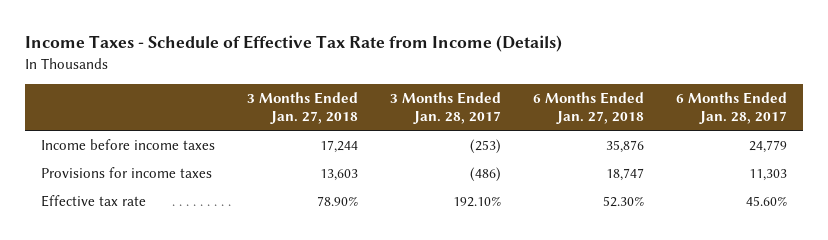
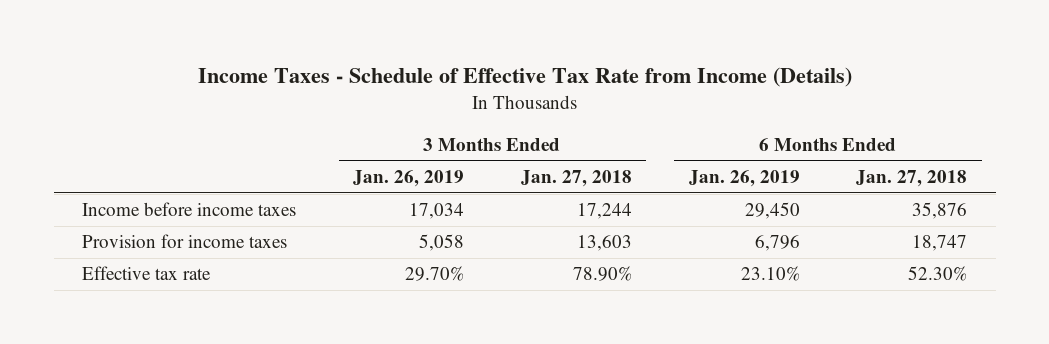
- | 3 Months Ended Jan. 27, 2018 | 3 Months Ended Jan. 28, 2017 | 6 Months Ended Jan. 27, 2018 | 6 Months Ended Jan. 28, 2017
+ | 3 Months Ended Jan. 26, 2019 | 3 Months Ended Jan. 27, 2018 | 6 Months Ended Jan. 26, 2019 | 6 Months Ended Jan. 27, 2018
- Provisions for income taxes | 13,603 | (486) | 18,747 | 11,303
+ Provision for income taxes | 5,058 | 13,603 | 6,796 | 18,747

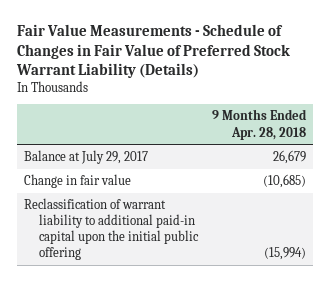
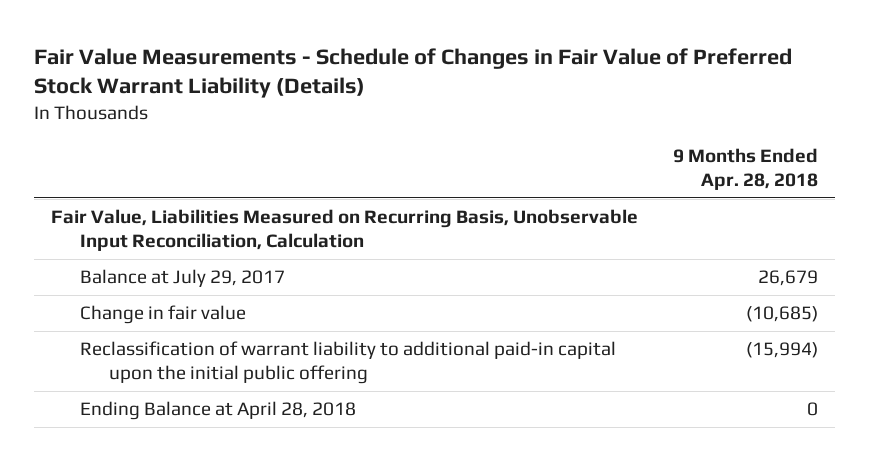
+ Fair Value, Liabilities Measured on Recurring Basis, Unobservable Input Reconciliation, Calculation
+ Ending Balance at April 28, 2018 | 0

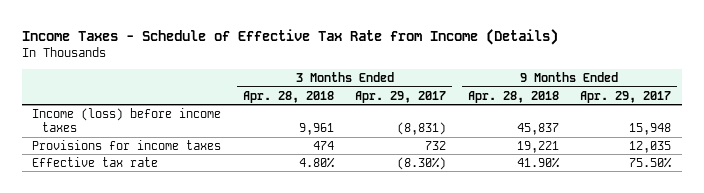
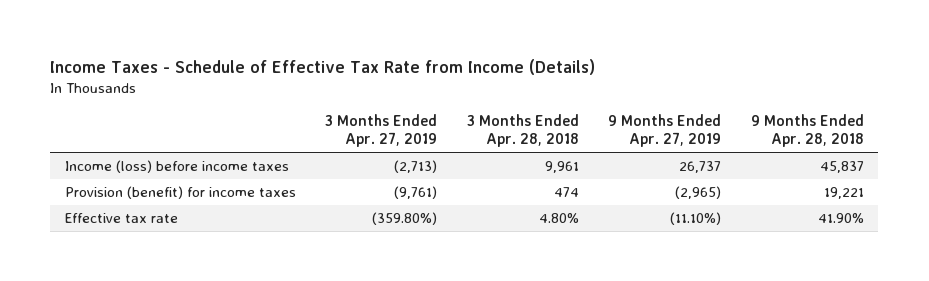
- | 3 Months Ended Apr. 28, 2018 | 3 Months Ended Apr. 29, 2017 | 9 Months Ended Apr. 28, 2018 | 9 Months Ended Apr. 29, 2017
+ | 3 Months Ended Apr. 27, 2019 | 3 Months Ended Apr. 28, 2018 | 9 Months Ended Apr. 27, 2019 | 9 Months Ended Apr. 28, 2018
- Provisions for income taxes | 474 | 732 | 19,221 | 12,035
+ Provision (benefit) for income taxes | (9,761) | 474 | (2,965) | 19,221

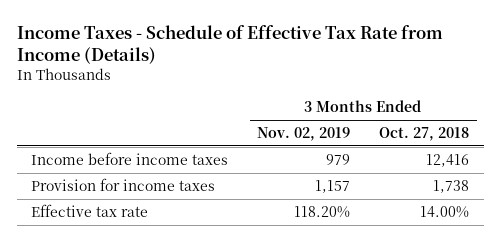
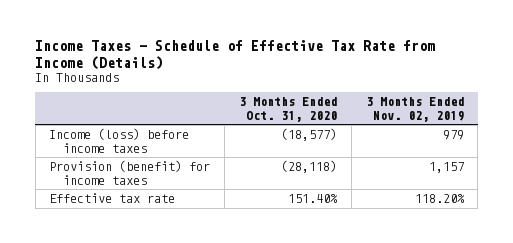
- | 3 Months Ended Nov. 02, 2019 | 3 Months Ended Oct. 27, 2018
+ | 3 Months Ended Oct. 31, 2020 | 3 Months Ended Nov. 02, 2019
- Income before income taxes | 979 | 12,416
- Provision for income taxes | 1,157 | 1,738
+ Income (loss) before income taxes | (18,577) | 979
+ Provision (benefit) for income taxes | (28,118) | 1,157

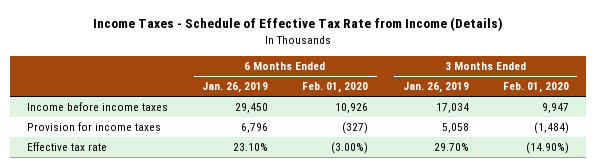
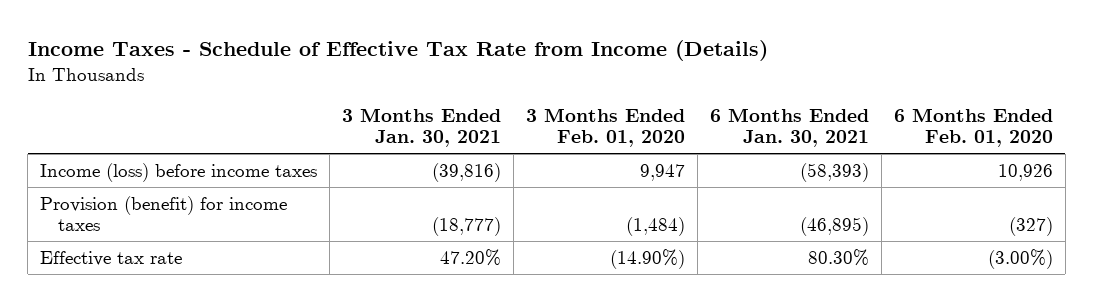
- | 6 Months Ended Jan. 26, 2019 | 6 Months Ended Feb. 01, 2020 | 3 Months Ended Jan. 26, 2019 | 3 Months Ended Feb. 01, 2020
+ | 3 Months Ended Jan. 30, 2021 | 3 Months Ended Feb. 01, 2020 | 6 Months Ended Jan. 30, 2021 | 6 Months Ended Feb. 01, 2020
- Income before income taxes | 29,450 | 10,926 | 17,034 | 9,947
- Provision for income taxes | 6,796 | (327) | 5,058 | (1,484)
+ Income (loss) before income taxes | (39,816) | 9,947 | (58,393) | 10,926
+ Provision (benefit) for income taxes | (18,777) | (1,484) | (46,895) | (327)

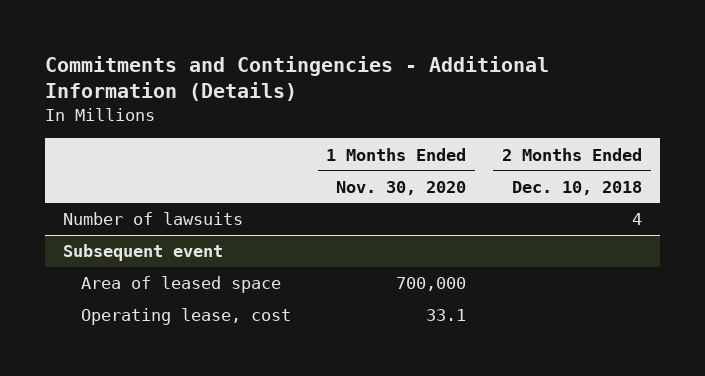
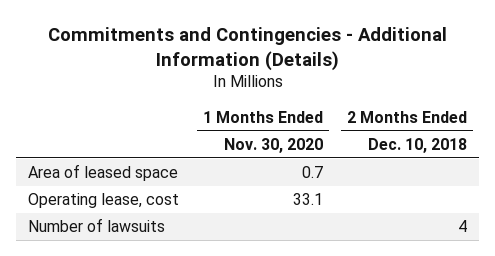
- Subsequent event
- Area of leased space | 700,000 |
+ Area of leased space | 0.7 |
moved down: Number of lawsuits | | 4

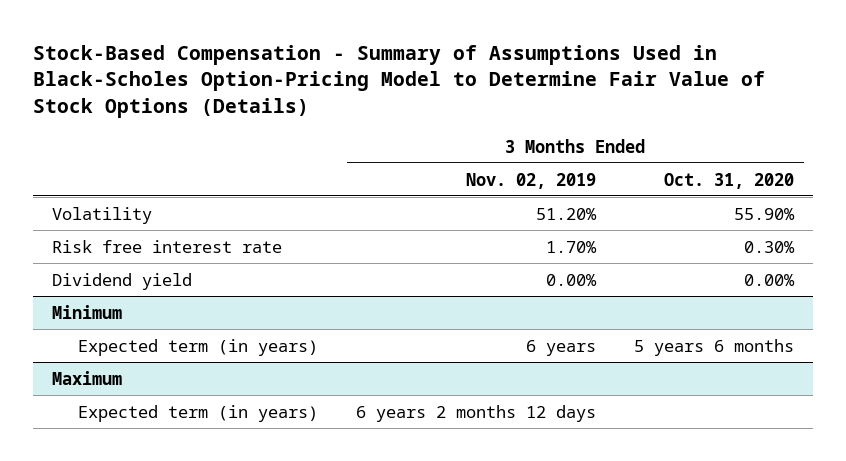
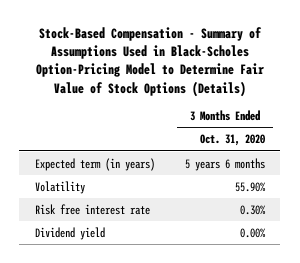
- | 3 Months Ended Nov. 02, 2019 | 3 Months Ended Oct. 31, 2020
+ | 3 Months Ended Oct. 31, 2020
+ Expected term (in years) | 5 years 6 months
- Minimum
- Expected term (in years) | 6 years | 5 years 6 months
- Maximum
- Expected term (in years) | 6 years 2 months 12 days |

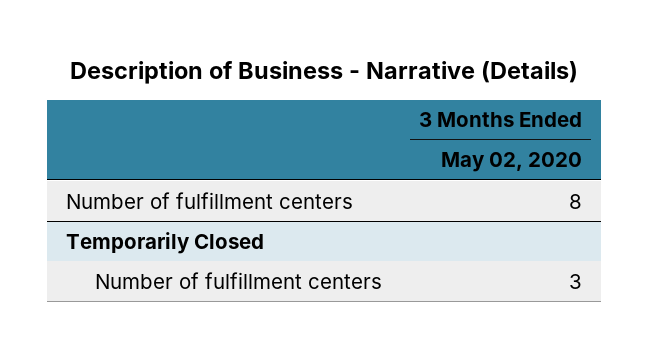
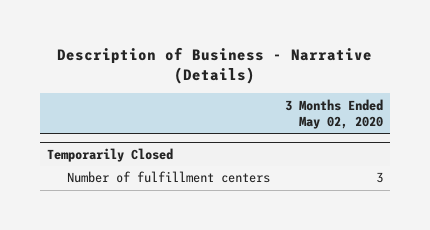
- Number of fulfillment centers | 8

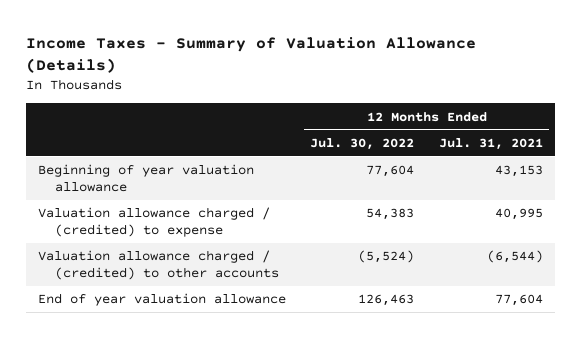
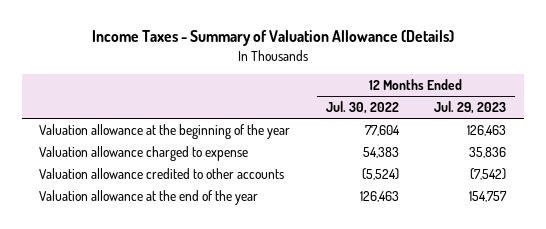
- | 12 Months Ended Jul. 30, 2022 | 12 Months Ended Jul. 31, 2021
+ | 12 Months Ended Jul. 30, 2022 | 12 Months Ended Jul. 29, 2023
- Beginning of year valuation allowance | 77,604 | 43,153
- Valuation allowance charged / (credited) to expense | 54,383 | 40,995
- Valuation allowance charged / (credited) to other accounts | (5,524) | (6,544)
- End of year valuation allowance | 126,463 | 77,604
+ Valuation allowance at the beginning of the year | 77,604 | 126,463
+ Valuation allowance charged to expense | 54,383 | 35,836
+ Valuation allowance credited to other accounts | (5,524) | (7,542)
+ Valuation allowance at the end of the year | 126,463 | 154,757

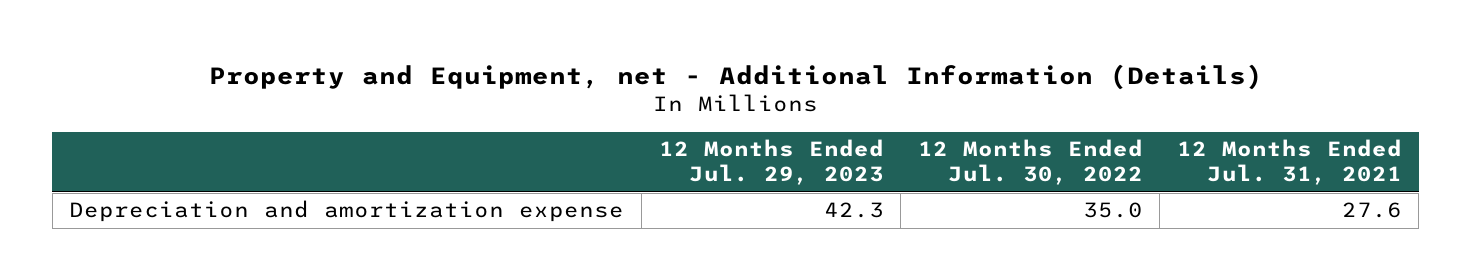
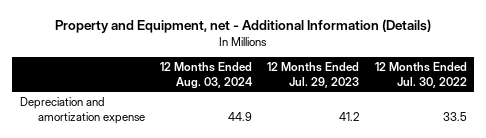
- | 12 Months Ended Jul. 29, 2023 | 12 Months Ended Jul. 30, 2022 | 12 Months Ended Jul. 31, 2021
+ | 12 Months Ended Aug. 03, 2024 | 12 Months Ended Jul. 29, 2023 | 12 Months Ended Jul. 30, 2022
- Depreciation and amortization expense | 42.3 | 35.0 | 27.6
+ Depreciation and amortization expense | 44.9 | 41.2 | 33.5

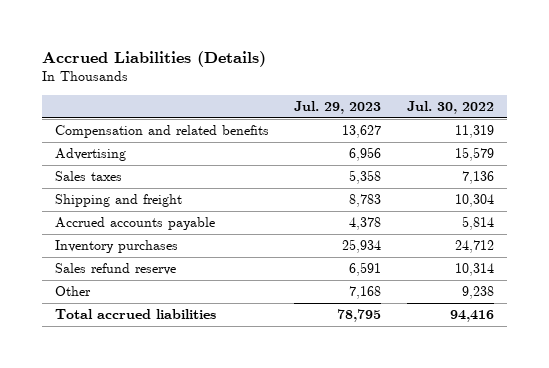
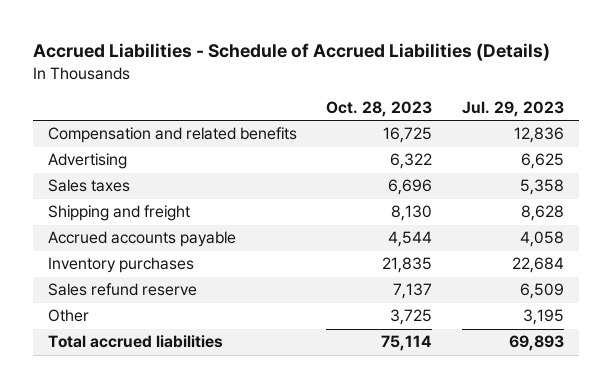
- Accrued Liabilities (Details)
+ Accrued Liabilities - Schedule of Accrued Liabilities (Details)
- | Jul. 29, 2023 | Jul. 30, 2022
+ | Oct. 28, 2023 | Jul. 29, 2023
- Compensation and related benefits | 13,627 | 11,319
- Advertising | 6,956 | 15,579
+ Compensation and related benefits | 16,725 | 12,836
+ Advertising | 6,322 | 6,625
- Shipping and freight | 8,783 | 10,304
- Accrued accounts payable | 4,378 | 5,814
- Inventory purchases | 25,934 | 24,712
- Sales refund reserve | 6,591 | 10,314
- Other | 7,168 | 9,238
- Total accrued liabilities | 78,795 | 94,416
+ Shipping and freight | 8,130 | 8,628
+ Accrued accounts payable | 4,544 | 4,058
+ Inventory purchases | 21,835 | 22,684
+ Sales refund reserve | 7,137 | 6,509
+ Other | 3,725 | 3,195
+ Total accrued liabilities | 75,114 | 69,893

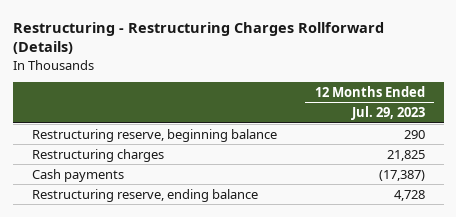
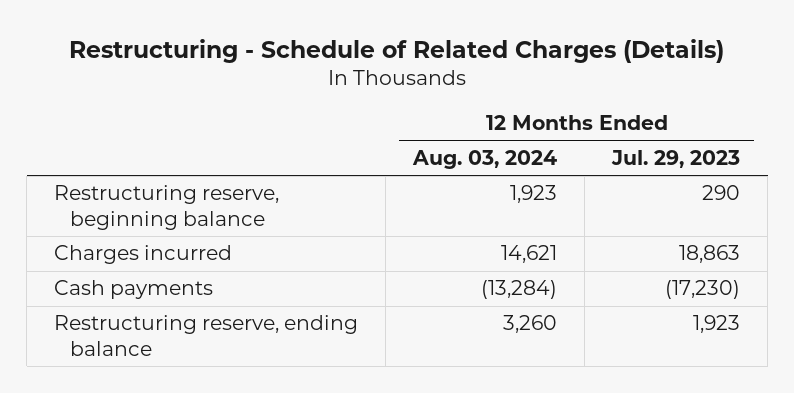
- Restructuring - Restructuring Charges Rollforward (Details)
+ Restructuring - Schedule of Related Charges (Details)
- | 12 Months Ended Jul. 29, 2023
+ | 12 Months Ended Aug. 03, 2024 | 12 Months Ended Jul. 29, 2023
- Restructuring charges | 21,825
- Cash payments | (17,387)
- Restructuring reserve, ending balance | 4,728
+ Charges incurred | 14,621 | 18,863
+ Cash payments | (13,284) | (17,230)
+ Restructuring reserve, ending balance | 3,260 | 1,923

